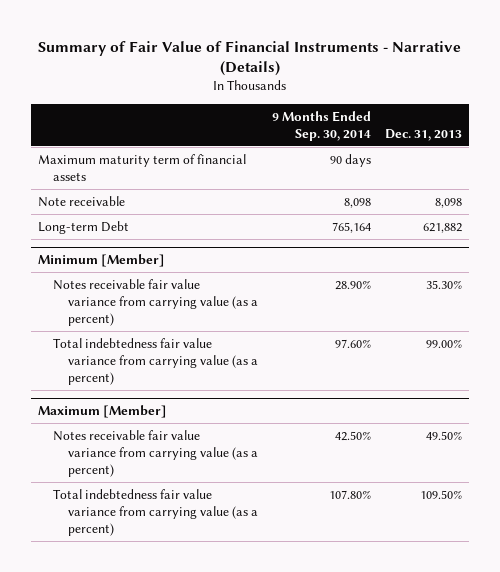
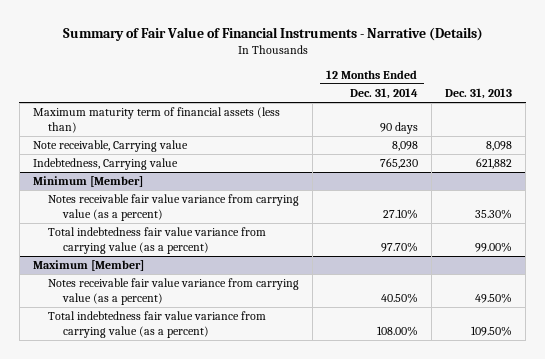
- | 9 Months Ended Sep. 30, 2014 | Dec. 31, 2013
+ | 12 Months Ended Dec. 31, 2014 | Dec. 31, 2013
- Maximum maturity term of financial assets | 90 days |
- Note receivable | 8,098 | 8,098
- Long-term Debt | 765,164 | 621,882
+ Maximum maturity term of financial assets (less than) | 90 days |
+ Note receivable, Carrying value | 8,098 | 8,098
+ Indebtedness, Carrying value | 765,230 | 621,882

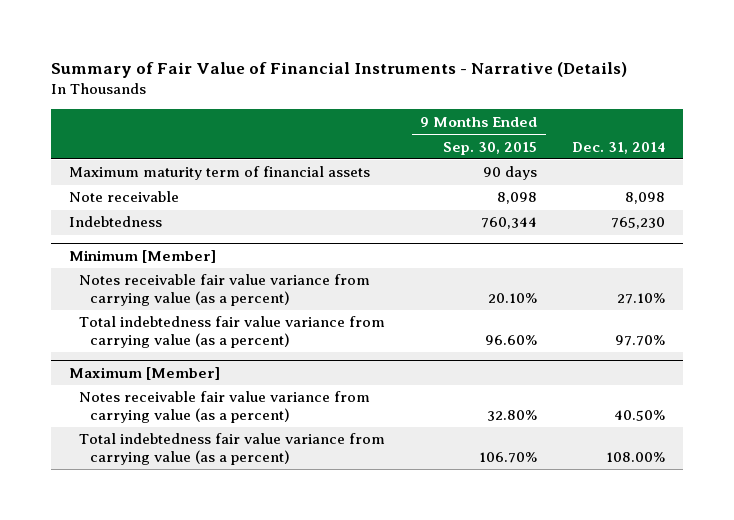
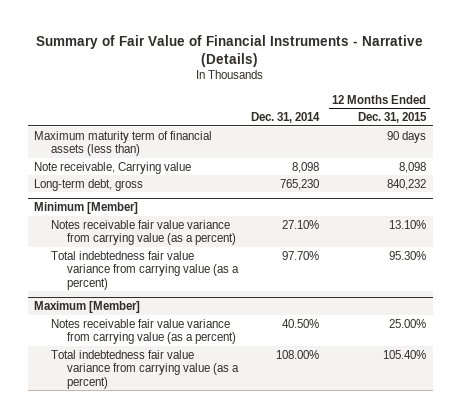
- | 9 Months Ended Sep. 30, 2015 | Dec. 31, 2014
+ | Dec. 31, 2014 | 12 Months Ended Dec. 31, 2015
- Maximum maturity term of financial assets | 90 days |
- Note receivable | 8,098 | 8,098
- Indebtedness | 760,344 | 765,230
+ Maximum maturity term of financial assets (less than) | | 90 days
+ Note receivable, Carrying value | 8,098 | 8,098
+ Long-term debt, gross | 765,230 | 840,232

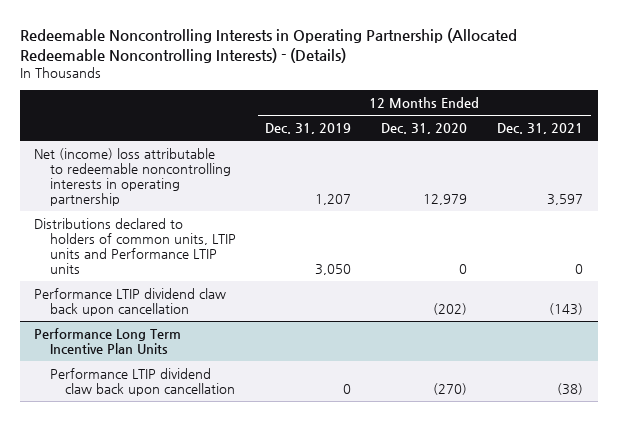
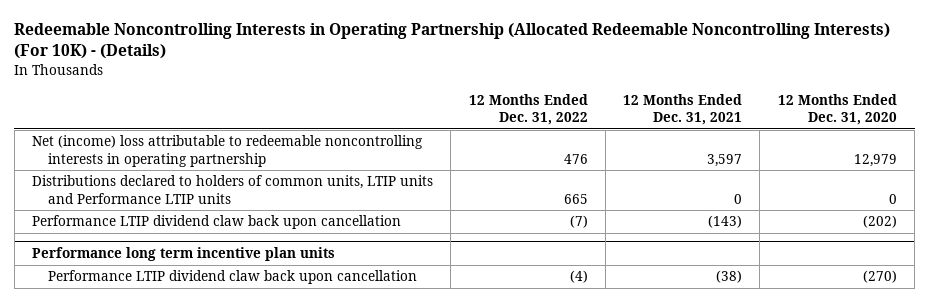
- Redeemable Noncontrolling Interests in Operating Partnership (Allocated Redeemable Noncontrolling Interests) - (Details)
+ Redeemable Noncontrolling Interests in Operating Partnership (Allocated Redeemable Noncontrolling Interests) (For 10K) - (Details)
- | 12 Months Ended Dec. 31, 2019 | 12 Months Ended Dec. 31, 2020 | 12 Months Ended Dec. 31, 2021
+ | 12 Months Ended Dec. 31, 2022 | 12 Months Ended Dec. 31, 2021 | 12 Months Ended Dec. 31, 2020
- Performance Long Term Incentive Plan Units
+ Performance long term incentive plan units

